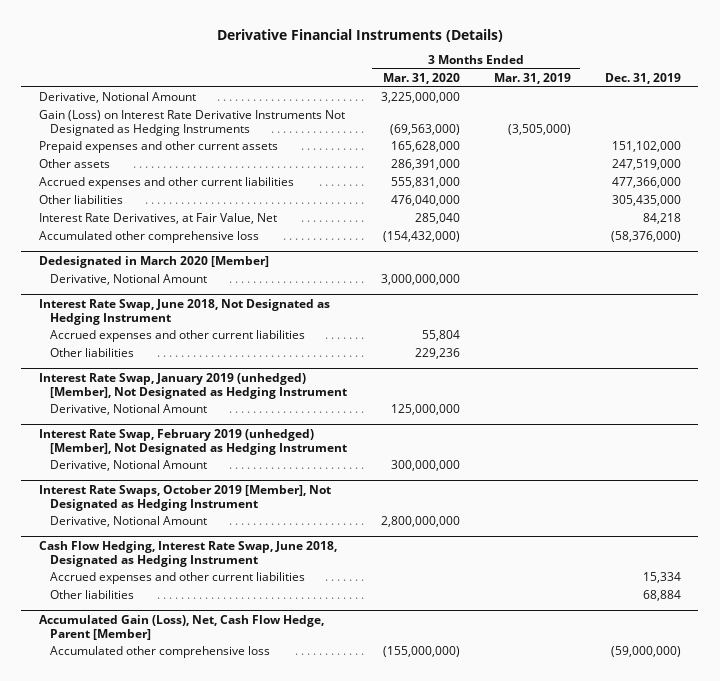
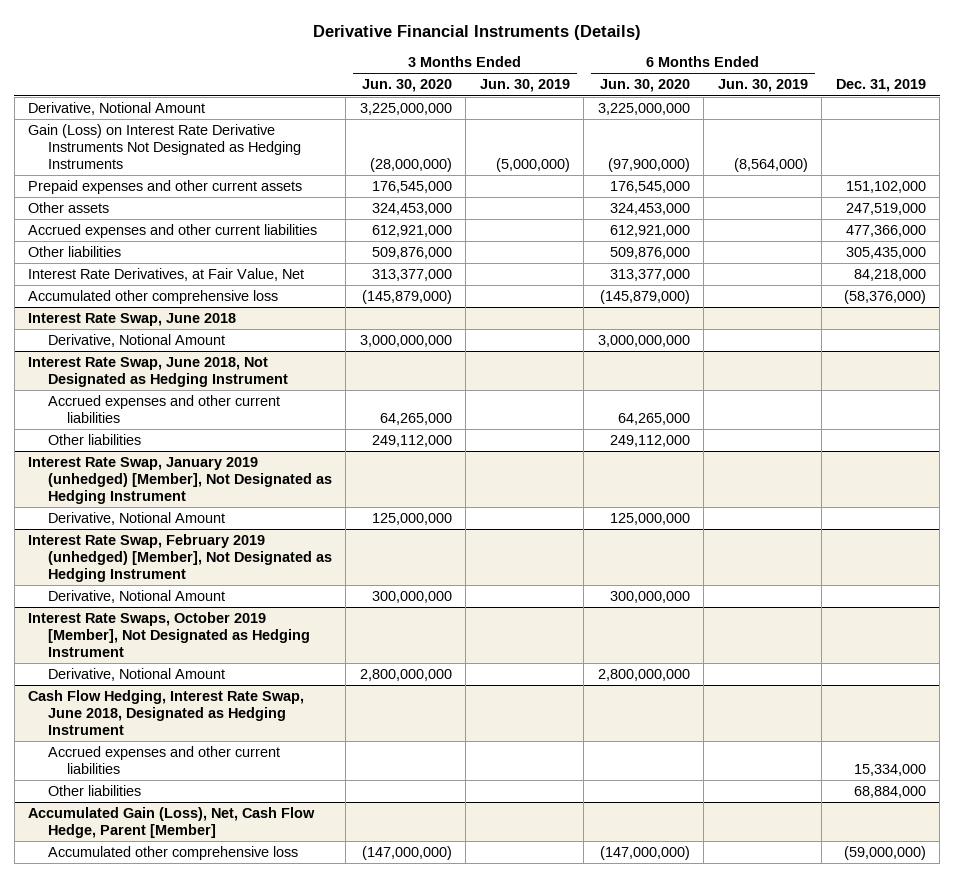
- | 3 Months Ended Mar. 31, 2020 | 3 Months Ended Mar. 31, 2019 | Dec. 31, 2019
+ | 3 Months Ended Jun. 30, 2020 | 3 Months Ended Jun. 30, 2019 | 6 Months Ended Jun. 30, 2020 | 6 Months Ended Jun. 30, 2019 | Dec. 31, 2019
- Interest Rate Derivatives, at Fair Value, Net | 285,040 | | 84,218
+ Interest Rate Derivatives, at Fair Value, Net | 313,377,000 | | 313,377,000 | | 84,218,000
- Dedesignated in March 2020 [Member]
- Derivative, Notional Amount | 3,000,000,000 | |
+ Interest Rate Swap, June 2018
+ Derivative, Notional Amount | 3,000,000,000 | | 3,000,000,000 | |
@ Cash Flow Hedging, Interest Rate Swap, June 2018, Designated as Hedging Instrument
- Accrued expenses and other current liabilities | | | 15,334
- Other liabilities | | | 68,884
+ Accrued expenses and other current liabilities | | | | | 15,334,000
+ Other liabilities | | | | | 68,884,000

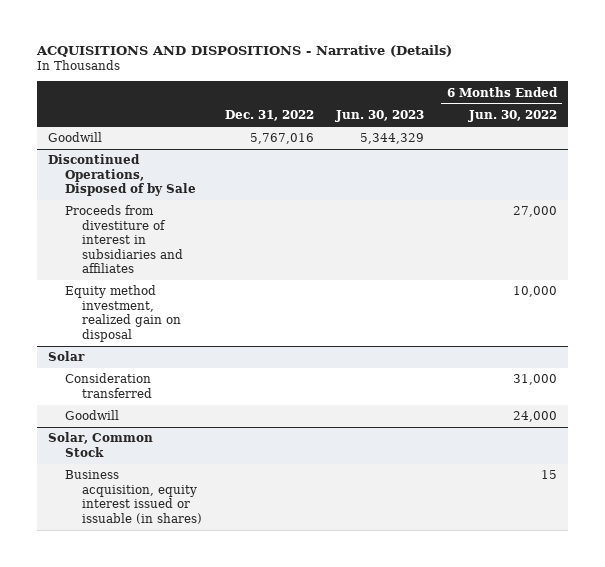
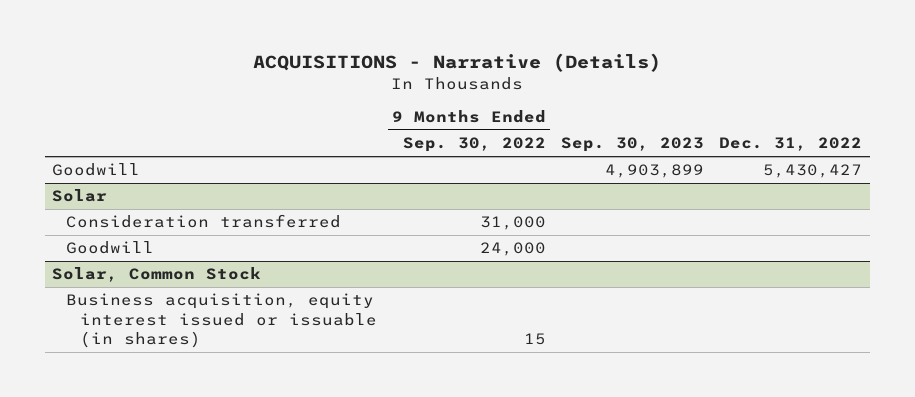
- ACQUISITIONS AND DISPOSITIONS - Narrative (Details)
+ ACQUISITIONS - Narrative (Details)
- | Dec. 31, 2022 | Jun. 30, 2023 | 6 Months Ended Jun. 30, 2022
+ | 9 Months Ended Sep. 30, 2022 | Sep. 30, 2023 | Dec. 31, 2022
- Goodwill | 5,767,016 | 5,344,329 |
- Discontinued Operations, Disposed of by Sale
- Proceeds from divestiture of interest in subsidiaries and affiliates | | | 27,000
- Equity method investment, realized gain on disposal | | | 10,000
+ Goodwill | | 4,903,899 | 5,430,427

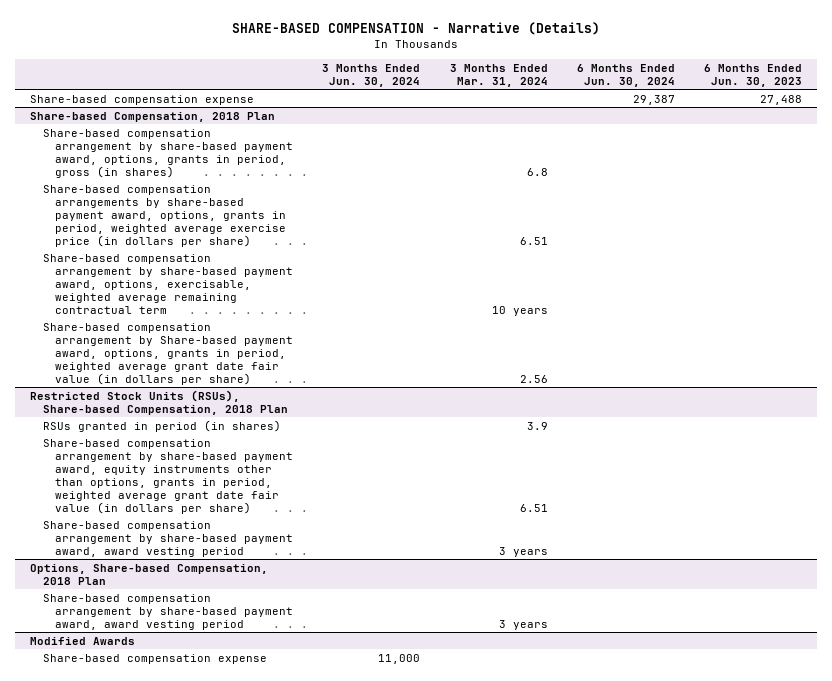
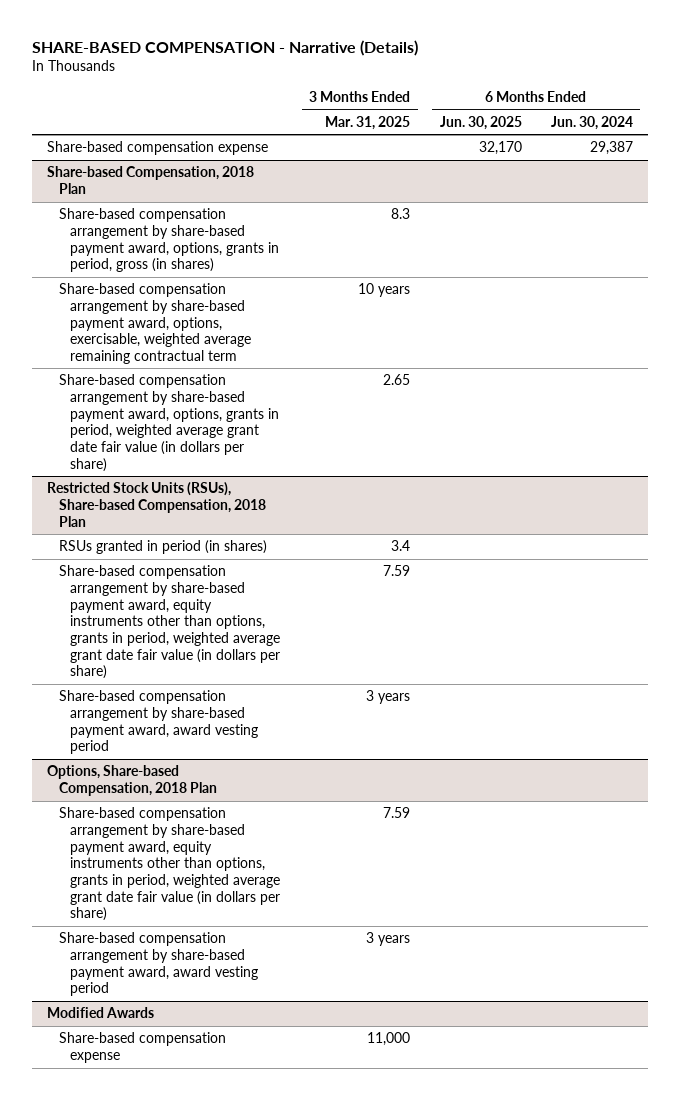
- | 3 Months Ended Jun. 30, 2024 | 3 Months Ended Mar. 31, 2024 | 6 Months Ended Jun. 30, 2024 | 6 Months Ended Jun. 30, 2023
+ | 3 Months Ended Mar. 31, 2025 | 6 Months Ended Jun. 30, 2025 | 6 Months Ended Jun. 30, 2024
@ Share-based Compensation, 2018 Plan
- Share-based compensation arrangements by share-based payment award, options, grants in period, weighted average exercise price (in dollars per share) | | 6.51 | |
- Share-based compensation arrangement by Share-based payment award, options, grants in period, weighted average grant date fair value (in dollars per share) | | 2.56 | |
+ Share-based compensation arrangement by share-based payment award, options, grants in period, weighted average grant date fair value (in dollars per share) | 2.65 | |
@ Options, Share-based Compensation, 2018 Plan
+ Share-based compensation arrangement by share-based payment award, equity instruments other than options, grants in period, weighted average grant date fair value (in dollars per share) | 7.59 | |

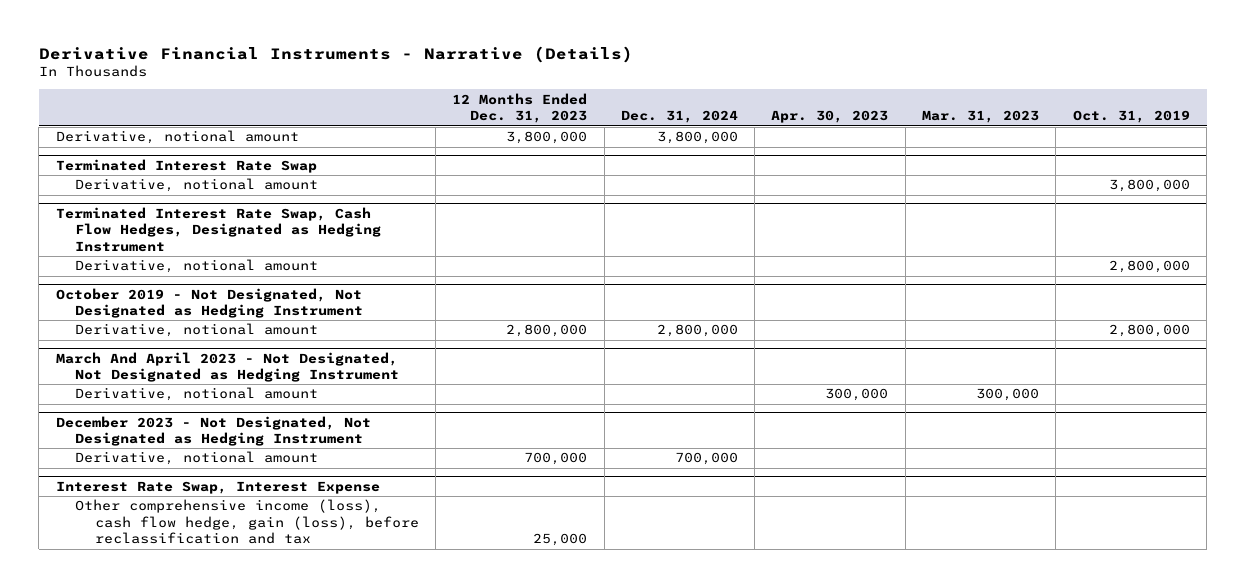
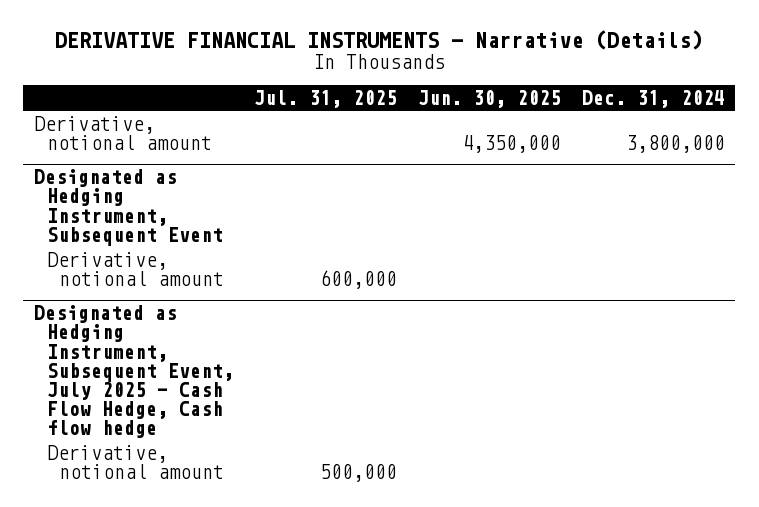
- Derivative Financial Instruments - Narrative (Details)
+ DERIVATIVE FINANCIAL INSTRUMENTS - Narrative (Details)
- | 12 Months Ended Dec. 31, 2023 | Dec. 31, 2024 | Apr. 30, 2023 | Mar. 31, 2023 | Oct. 31, 2019
+ | Jul. 31, 2025 | Jun. 30, 2025 | Dec. 31, 2024
- Terminated Interest Rate Swap
- Derivative, notional amount | | | | | 3,800,000
- Terminated Interest Rate Swap, Cash Flow Hedges, Designated as Hedging Instrument
- Derivative, notional amount | | | | | 2,800,000
- October 2019 - Not Designated, Not Designated as Hedging Instrument
- Derivative, notional amount | 2,800,000 | 2,800,000 | | | 2,800,000
- March And April 2023 - Not Designated, Not Designated as Hedging Instrument
- Derivative, notional amount | | | 300,000 | 300,000 |
- December 2023 - Not Designated, Not Designated as Hedging Instrument
- Derivative, notional amount | 700,000 | 700,000 | | |
- Interest Rate Swap, Interest Expense
- Other comprehensive income (loss), cash flow hedge, gain (loss), before reclassification and tax | 25,000 | | | |
+ Designated as Hedging Instrument, Subsequent Event
+ Derivative, notional amount | 600,000 | |
+ Designated as Hedging Instrument, Subsequent Event, July 2025 - Cash Flow Hedge, Cash flow hedge
+ Derivative, notional amount | 500,000 | |

